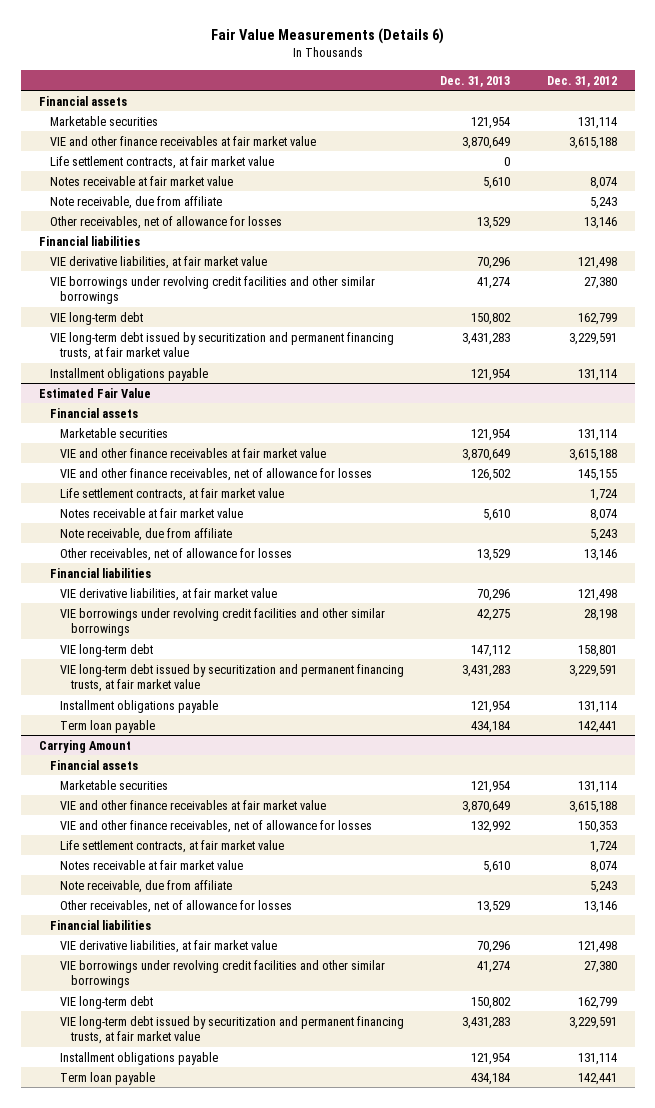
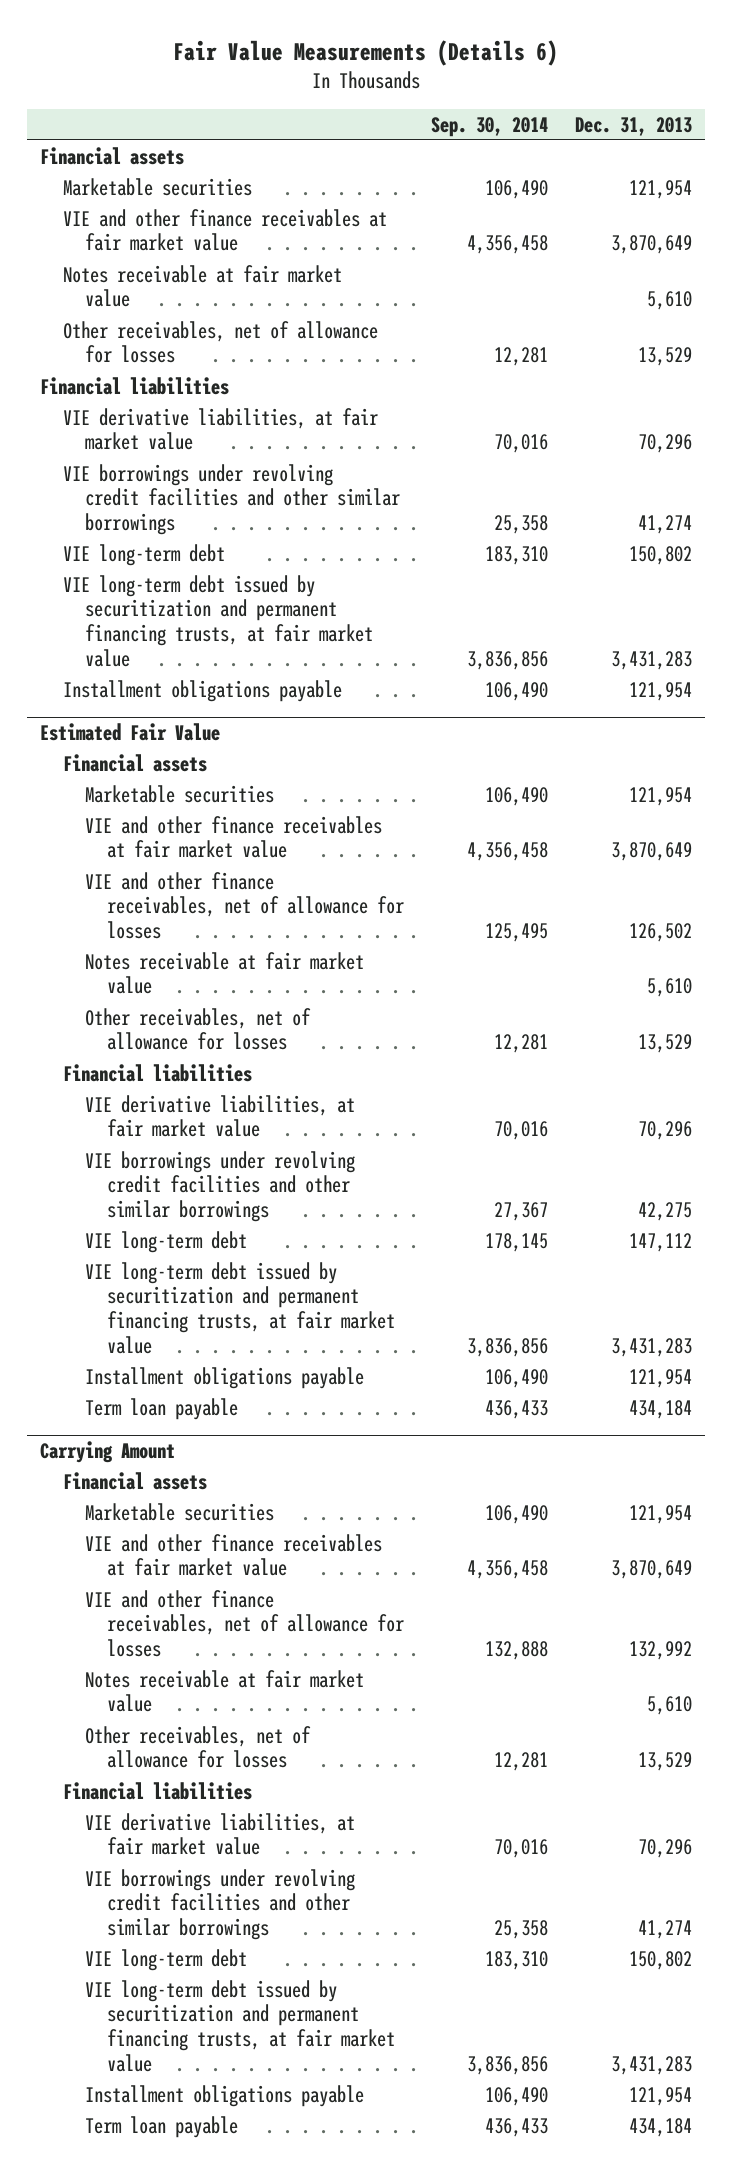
- | Dec. 31, 2013 | Dec. 31, 2012
+ | Sep. 30, 2014 | Dec. 31, 2013
- Life settlement contracts, at fair market value | 0 |
- Note receivable, due from affiliate | | 5,243
@ Estimated Fair Value
- Life settlement contracts, at fair market value | | 1,724
- Note receivable, due from affiliate | | 5,243
@ Carrying Amount
- Life settlement contracts, at fair market value | | 1,724
- Note receivable, due from affiliate | | 5,243

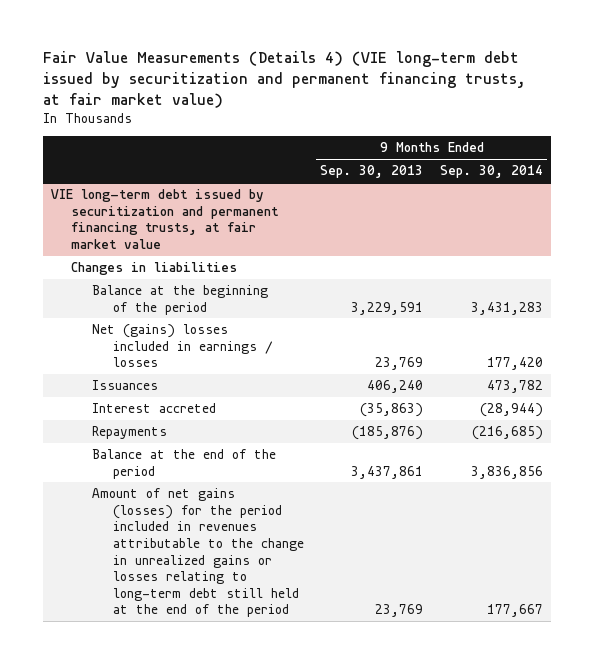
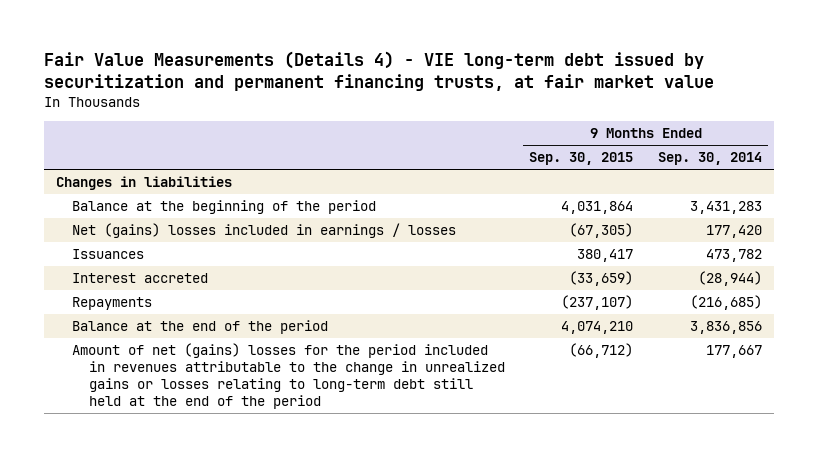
- Fair Value Measurements (Details 4) (VIE long-term debt issued by securitization and permanent financing trusts, at fair market value)
+ Fair Value Measurements (Details 4) - VIE long-term debt issued by securitization and permanent financing trusts, at fair market value
- | 9 Months Ended Sep. 30, 2013 | 9 Months Ended Sep. 30, 2014
+ | 9 Months Ended Sep. 30, 2015 | 9 Months Ended Sep. 30, 2014
- VIE long-term debt issued by securitization and permanent financing trusts, at fair market value
- Amount of net gains (losses) for the period included in revenues attributable to the change in unrealized gains or losses relating to long-term debt still held at the end of the period | 23,769 | 177,667
+ Amount of net (gains) losses for the period included in revenues attributable to the change in unrealized gains or losses relating to long-term debt still held at the end of the period | (66,712) | 177,667

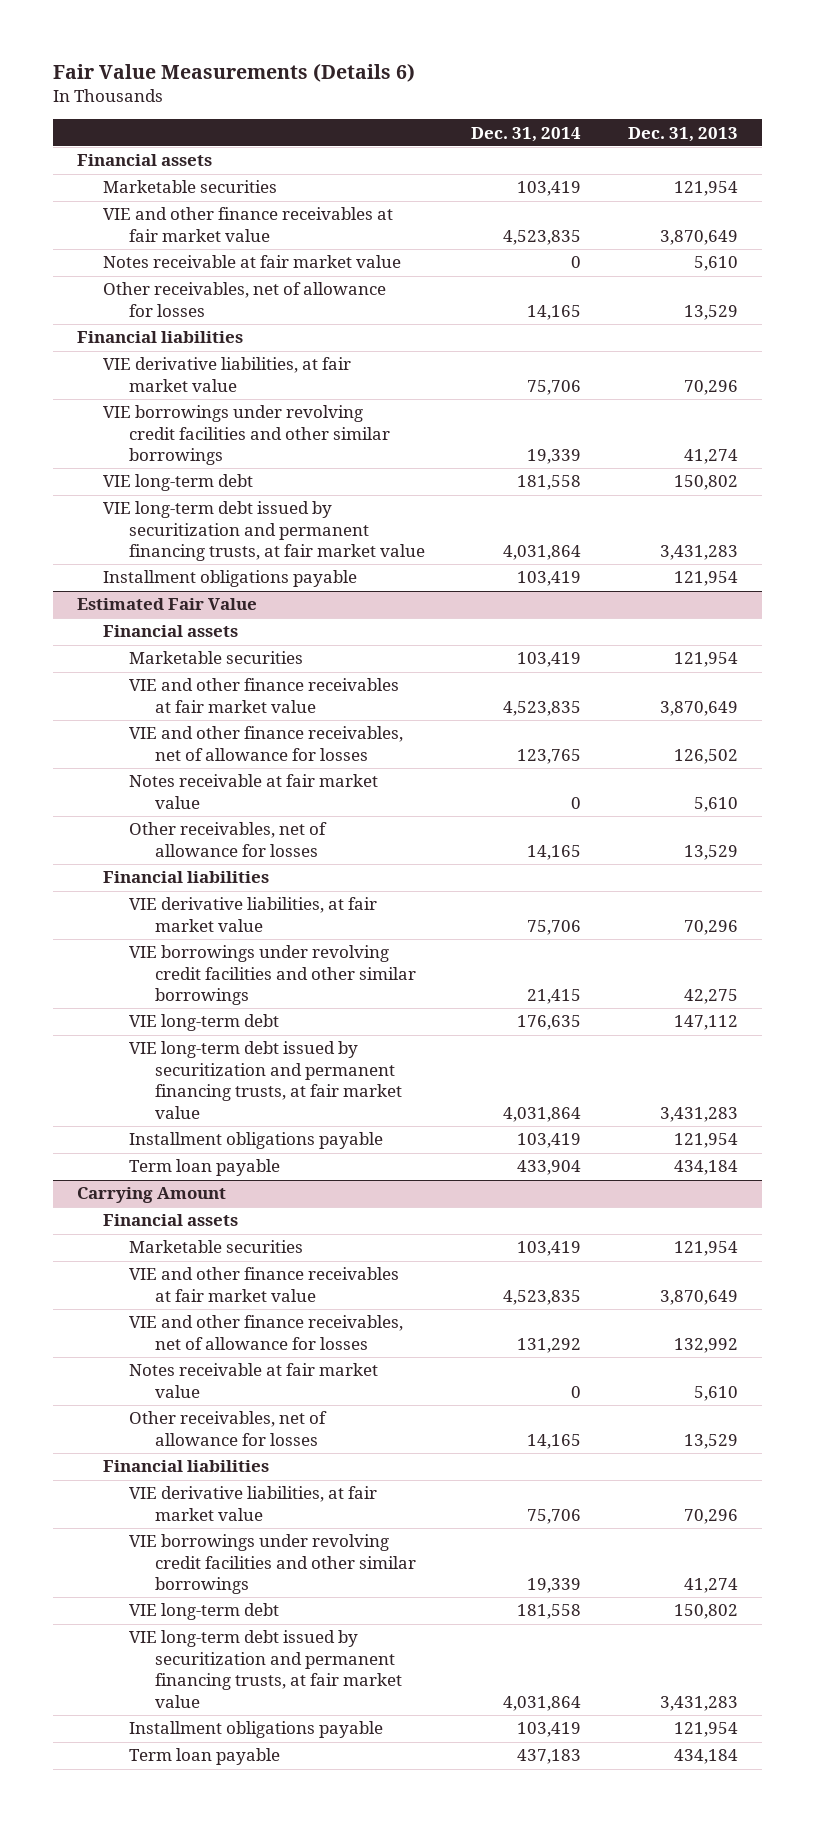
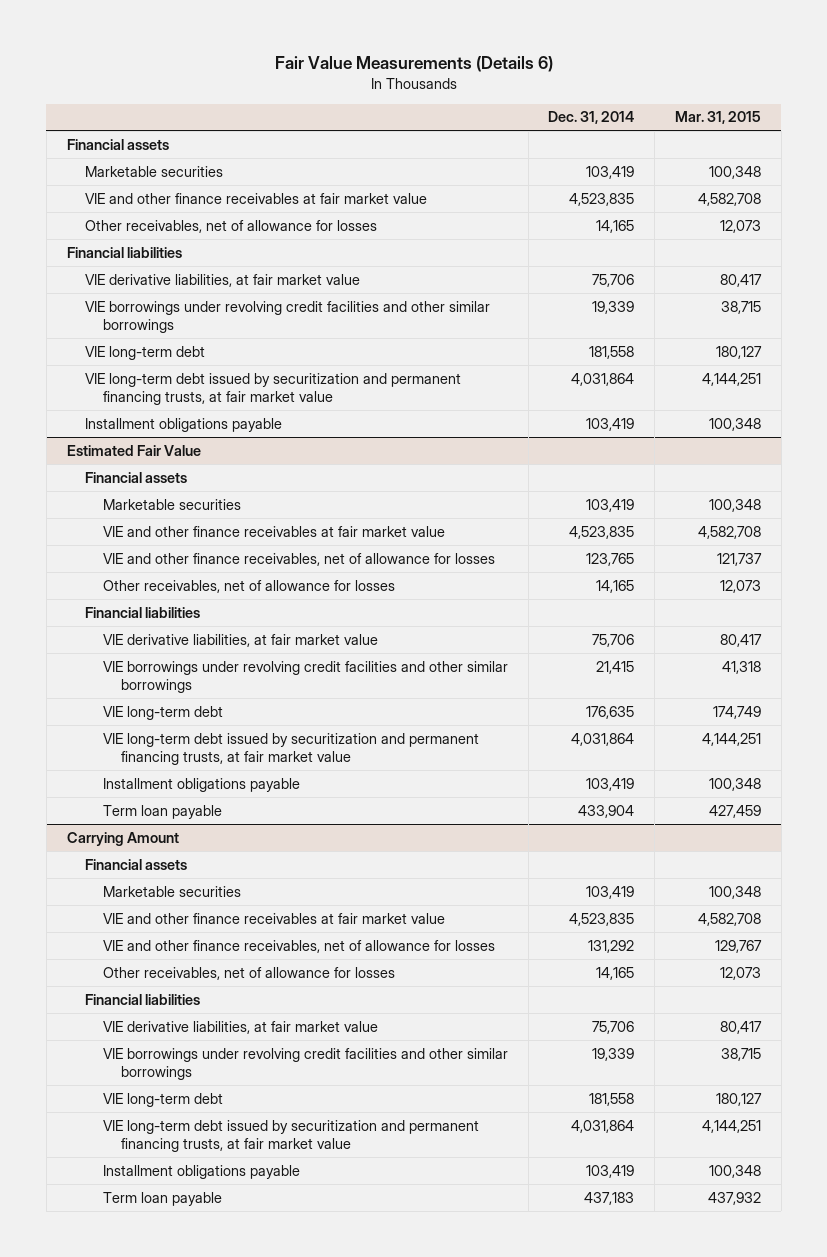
- | Dec. 31, 2014 | Dec. 31, 2013
+ | Dec. 31, 2014 | Mar. 31, 2015
- Notes receivable at fair market value | 0 | 5,610
@ Estimated Fair Value
- Notes receivable at fair market value | 0 | 5,610
@ Carrying Amount
- Notes receivable at fair market value | 0 | 5,610

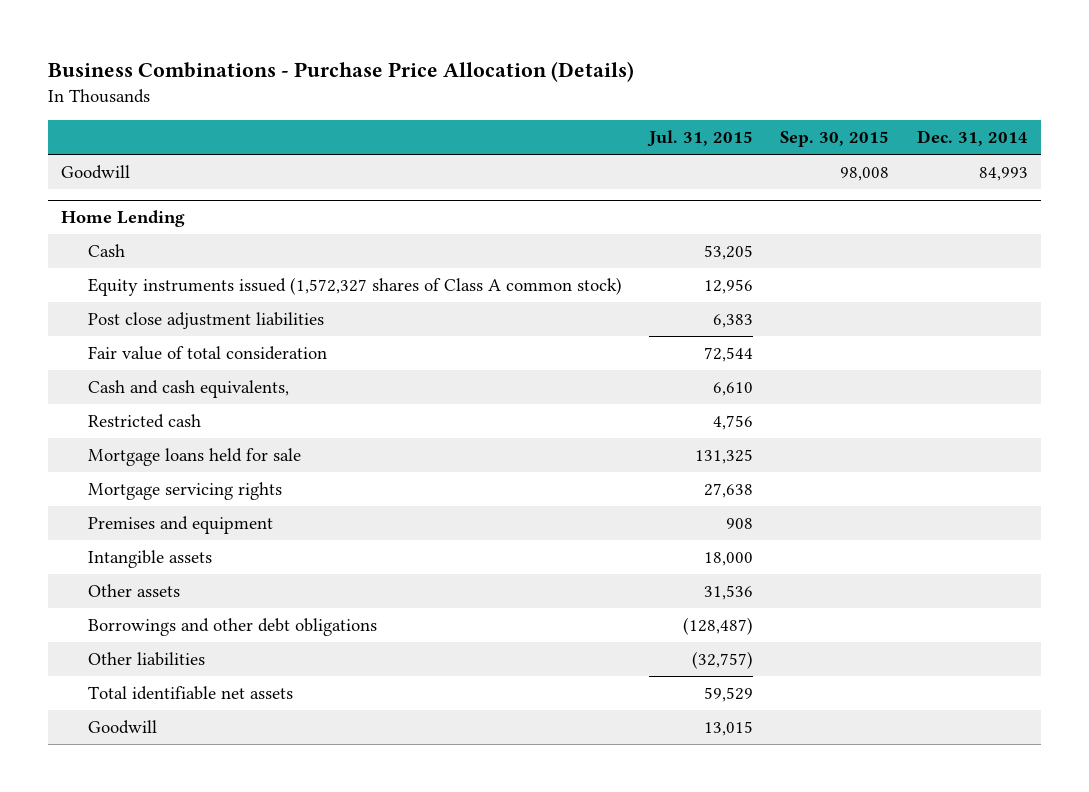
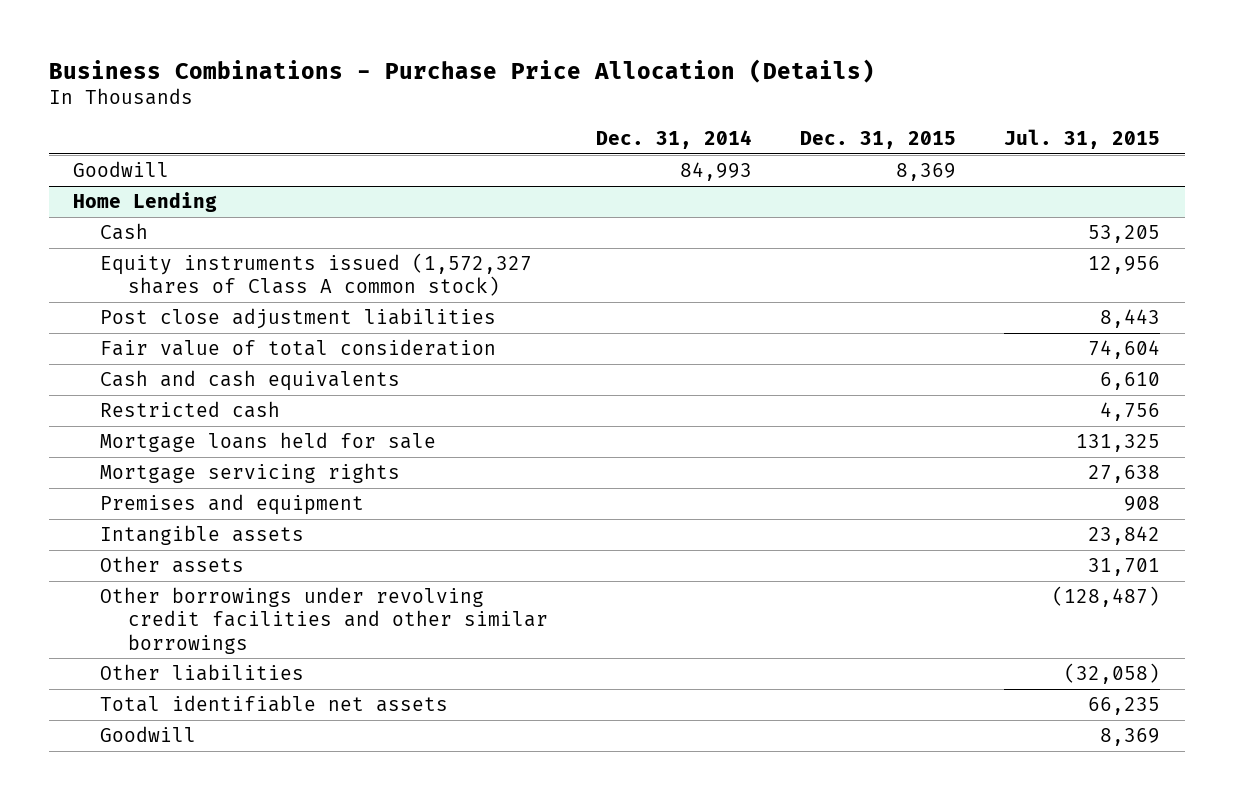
- | Jul. 31, 2015 | Sep. 30, 2015 | Dec. 31, 2014
+ | Dec. 31, 2014 | Dec. 31, 2015 | Jul. 31, 2015
@ Home Lending
- Post close adjustment liabilities | 6,383 | |
- Fair value of total consideration | 72,544 | |
- Cash and cash equivalents, | 6,610 | |
+ Post close adjustment liabilities | | | 8,443
+ Fair value of total consideration | | | 74,604
+ Cash and cash equivalents | | | 6,610
- Intangible assets | 18,000 | |
- Other assets | 31,536 | |
- Borrowings and other debt obligations | (128,487) | |
- Other liabilities | (32,757) | |
- Total identifiable net assets | 59,529 | |
- Goodwill | 13,015 | |
+ Intangible assets | | | 23,842
+ Other assets | | | 31,701
+ Other borrowings under revolving credit facilities and other similar borrowings | | | (128,487)
+ Other liabilities | | | (32,058)
+ Total identifiable net assets | | | 66,235
+ Goodwill | | | 8,369

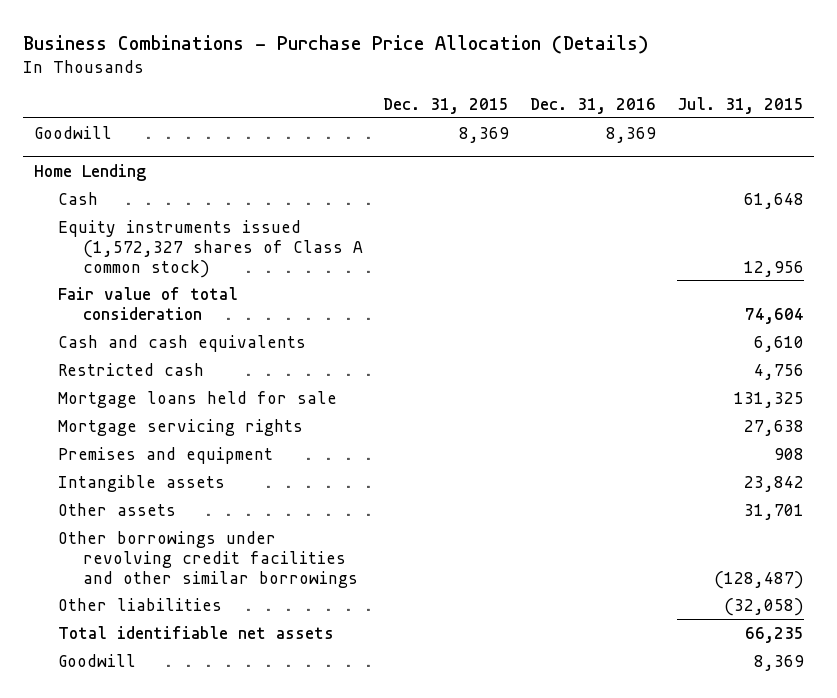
- | Dec. 31, 2014 | Dec. 31, 2015 | Jul. 31, 2015
+ | Dec. 31, 2015 | Dec. 31, 2016 | Jul. 31, 2015
@ Home Lending
- Cash | | | 53,205
+ Cash | | | 61,648
- Post close adjustment liabilities | | | 8,443

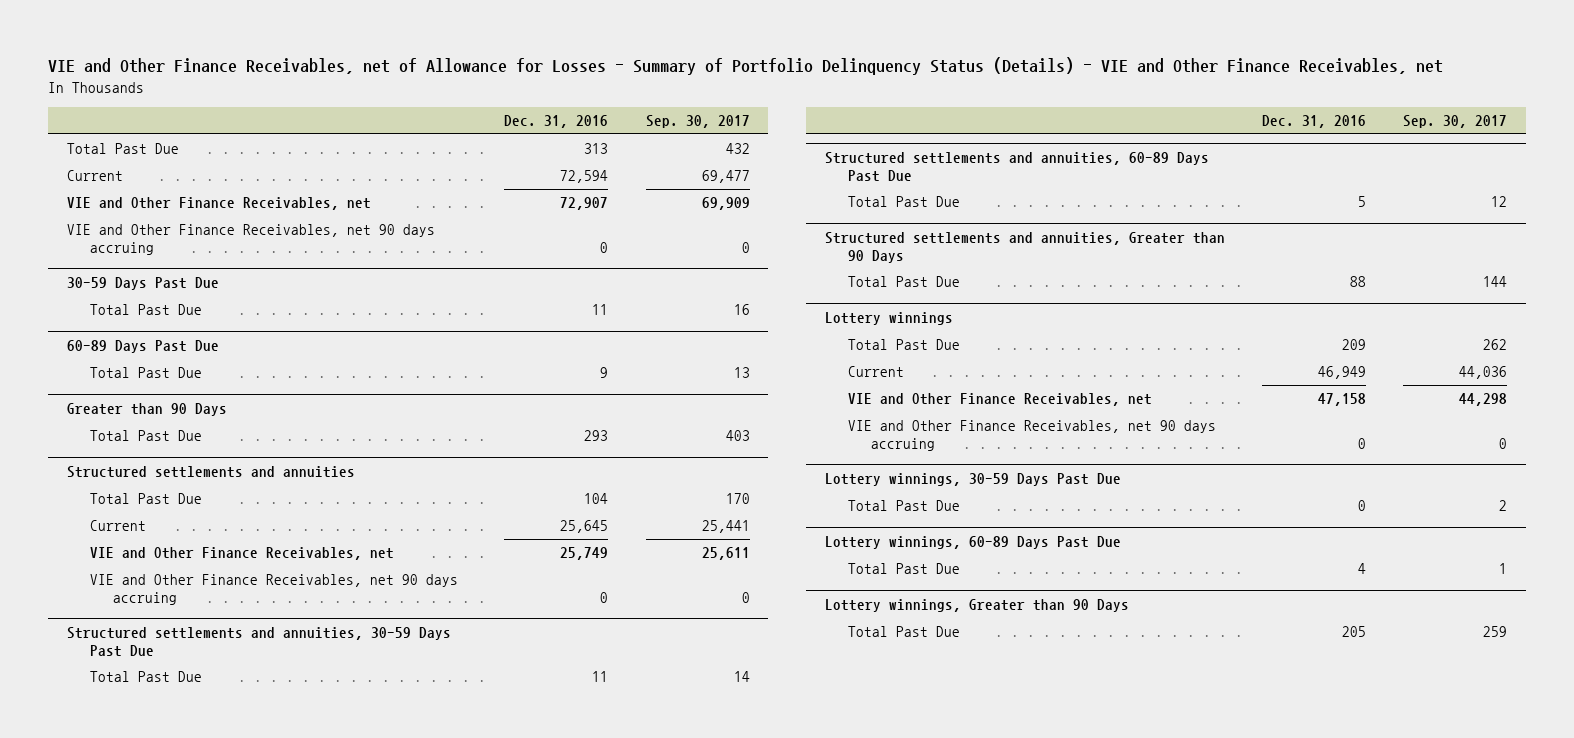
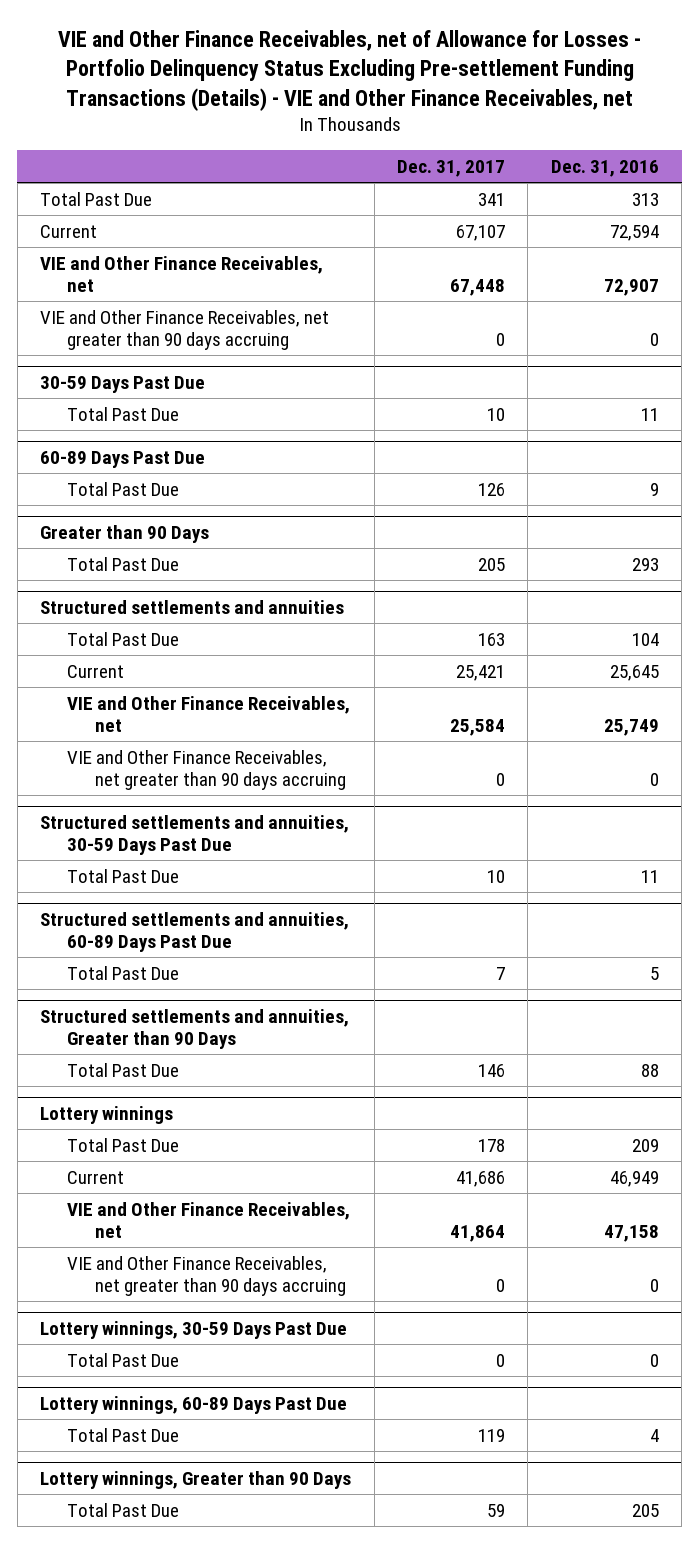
- VIE and Other Finance Receivables, net of Allowance for Losses - Summary of Portfolio Delinquency Status (Details) - VIE and Other Finance Receivables, net
+ VIE and Other Finance Receivables, net of Allowance for Losses - Portfolio Delinquency Status Excluding Pre-settlement Funding Transactions (Details) - VIE and Other Finance Receivables, net
- | Dec. 31, 2016 | Sep. 30, 2017
+ | Dec. 31, 2017 | Dec. 31, 2016
- VIE and Other Finance Receivables, net 90 days accruing | 0 | 0
+ VIE and Other Finance Receivables, net greater than 90 days accruing | 0 | 0
@ Structured settlements and annuities
- VIE and Other Finance Receivables, net 90 days accruing | 0 | 0
+ VIE and Other Finance Receivables, net greater than 90 days accruing | 0 | 0
@ Lottery winnings
- VIE and Other Finance Receivables, net 90 days accruing | 0 | 0
+ VIE and Other Finance Receivables, net greater than 90 days accruing | 0 | 0

